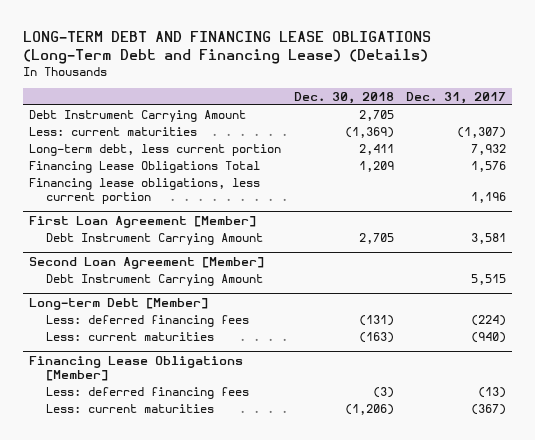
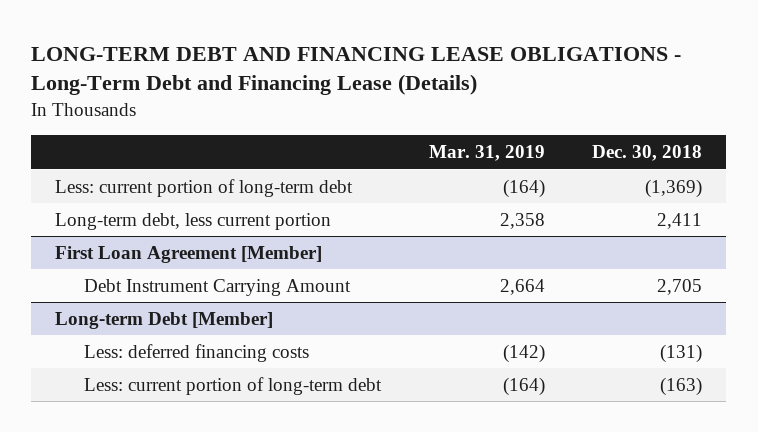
- LONG-TERM DEBT AND FINANCING LEASE OBLIGATIONS (Long-Term Debt and Financing Lease) (Details)
+ LONG-TERM DEBT AND FINANCING LEASE OBLIGATIONS - Long-Term Debt and Financing Lease (Details)
- | Dec. 30, 2018 | Dec. 31, 2017
+ | Mar. 31, 2019 | Dec. 30, 2018
- Debt Instrument Carrying Amount | 2,705 |
- Less: current maturities | (1,369) | (1,307)
+ Less: current portion of long-term debt | (164) | (1,369)
- Financing Lease Obligations Total | 1,209 | 1,576
- Financing lease obligations, less current portion | | 1,196
- Second Loan Agreement [Member]
- Debt Instrument Carrying Amount | | 5,515
@ Long-term Debt [Member]
- Less: deferred financing fees | (131) | (224)
- Less: current maturities | (163) | (940)
- Financing Lease Obligations [Member]
- Less: deferred financing fees | (3) | (13)
- Less: current maturities | (1,206) | (367)
@ Long-term Debt [Member]
+ Less: deferred financing costs | (142) | (131)
+ Less: current portion of long-term debt | (164) | (163)

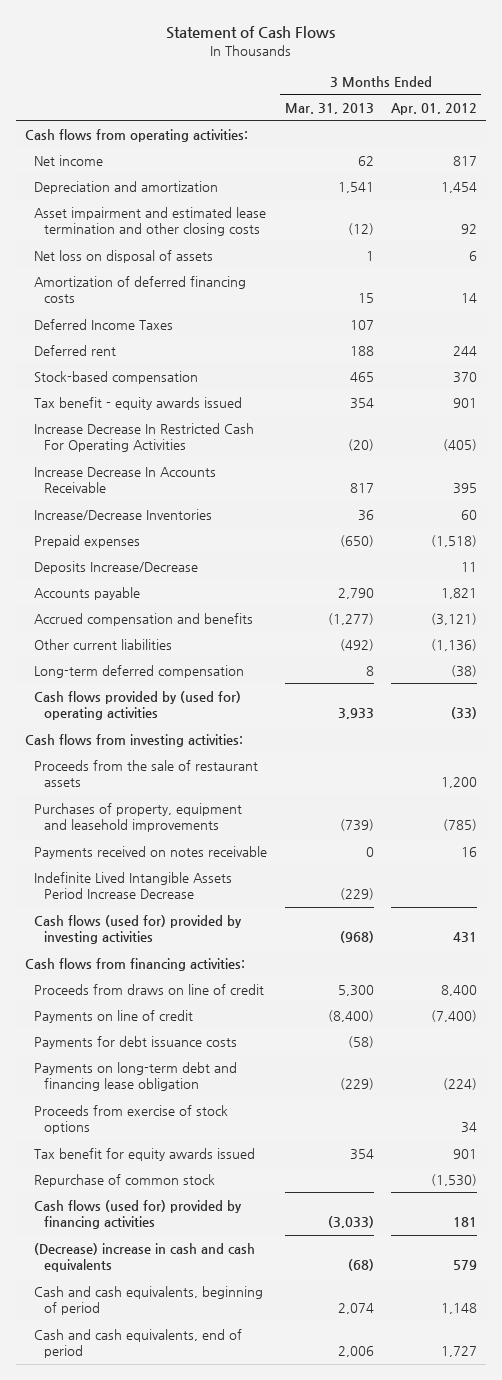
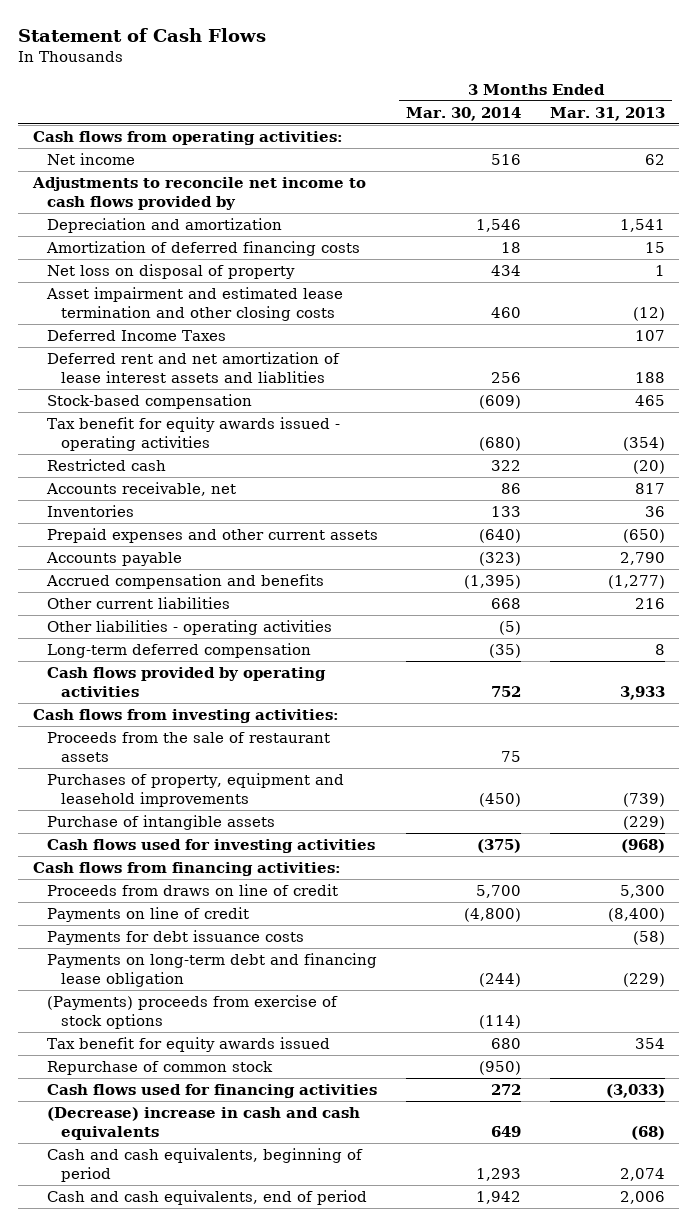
- | 3 Months Ended Mar. 31, 2013 | 3 Months Ended Apr. 01, 2012
+ | 3 Months Ended Mar. 30, 2014 | 3 Months Ended Mar. 31, 2013
+ Adjustments to reconcile net income to cash flows provided by
- Net loss on disposal of assets | 1 | 6
+ Net loss on disposal of property | 434 | 1
moved down: Asset impairment and estimated lease termination and other closing costs | 460 | (12)
- Deferred rent | 188 | 244
+ Deferred rent and net amortization of lease interest assets and liablities | 256 | 188
- Tax benefit - equity awards issued | 354 | 901
- Increase Decrease In Restricted Cash For Operating Activities | (20) | (405)
- Increase Decrease In Accounts Receivable | 817 | 395
- Increase/Decrease Inventories | 36 | 60
- Prepaid expenses | (650) | (1,518)
- Deposits Increase/Decrease | | 11
+ Tax benefit for equity awards issued - operating activities | (680) | (354)
+ Restricted cash | 322 | (20)
+ Accounts receivable, net | 86 | 817
+ Inventories | 133 | 36
+ Prepaid expenses and other current assets | (640) | (650)
- Other current liabilities | (492) | (1,136)
+ Other current liabilities | 668 | 216
+ Other liabilities - operating activities | (5) |
- Cash flows provided by (used for) operating activities | 3,933 | (33)
+ Cash flows provided by operating activities | 752 | 3,933
- Payments received on notes receivable | 0 | 16
- Indefinite Lived Intangible Assets Period Increase Decrease | (229) |
- Cash flows (used for) provided by investing activities | (968) | 431
+ Purchase of intangible assets | | (229)
+ Cash flows used for investing activities | (375) | (968)
- Proceeds from exercise of stock options | | 34
+ (Payments) proceeds from exercise of stock options | (114) |
- Cash flows (used for) provided by financing activities | (3,033) | 181
+ Cash flows used for financing activities | 272 | (3,033)

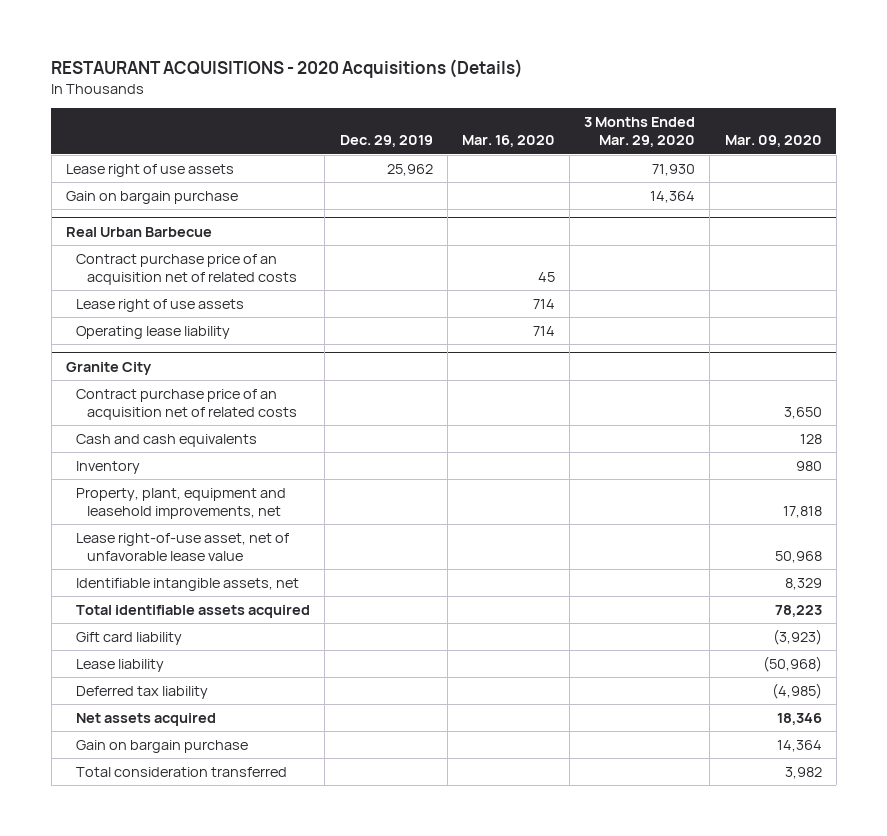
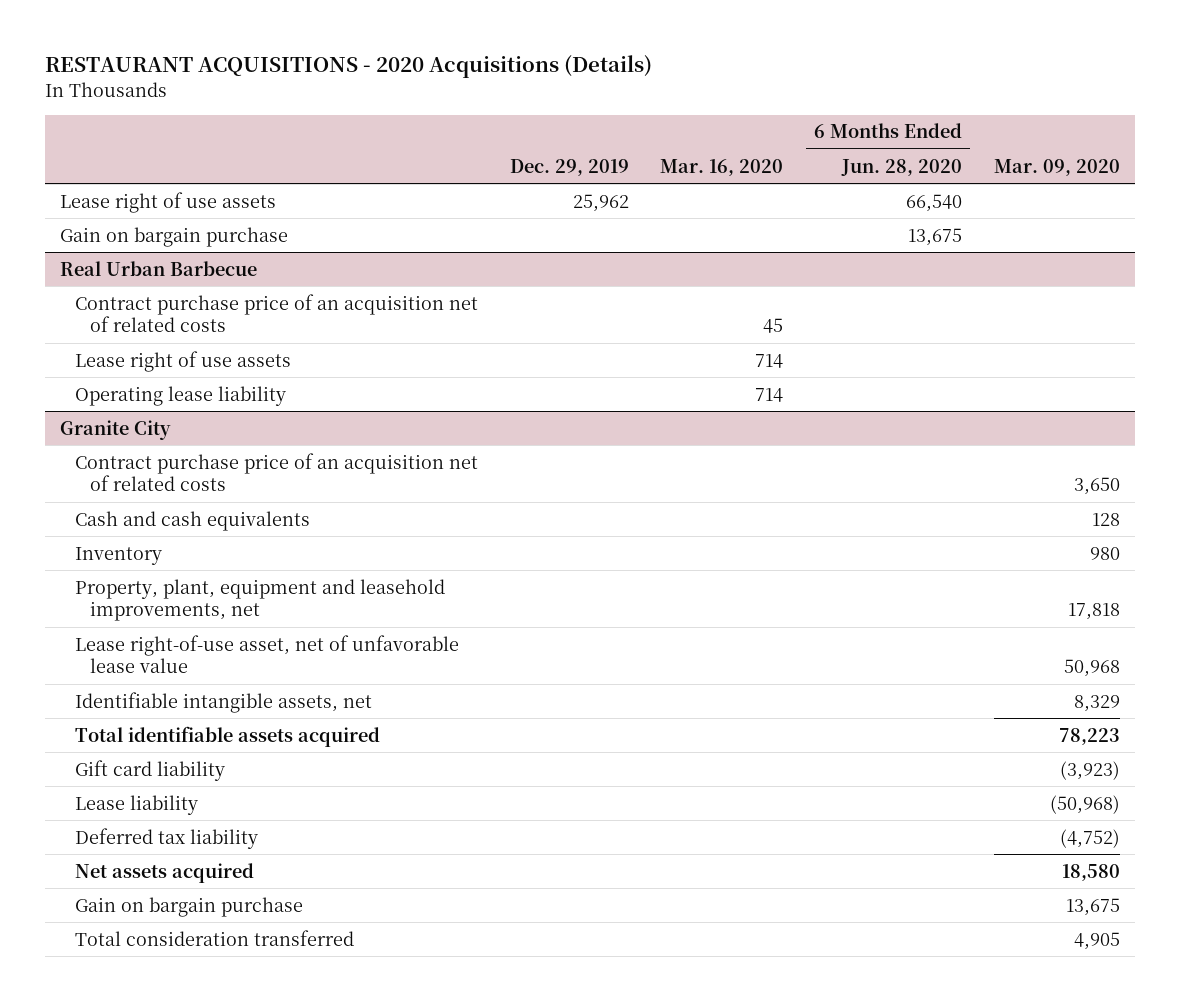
- | Dec. 29, 2019 | Mar. 16, 2020 | 3 Months Ended Mar. 29, 2020 | Mar. 09, 2020
+ | Dec. 29, 2019 | Mar. 16, 2020 | 6 Months Ended Jun. 28, 2020 | Mar. 09, 2020
@ Granite City
- Deferred tax liability | | | | (4,985)
- Net assets acquired | | | | 18,346
- Gain on bargain purchase | | | | 14,364
- Total consideration transferred | | | | 3,982
+ Deferred tax liability | | | | (4,752)
+ Net assets acquired | | | | 18,580
+ Gain on bargain purchase | | | | 13,675
+ Total consideration transferred | | | | 4,905

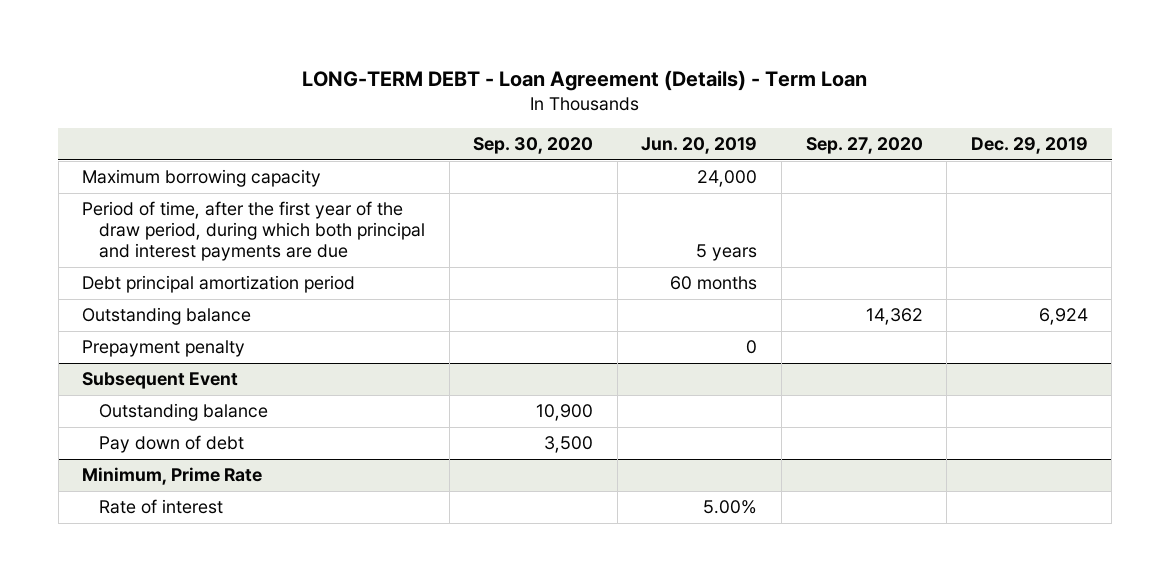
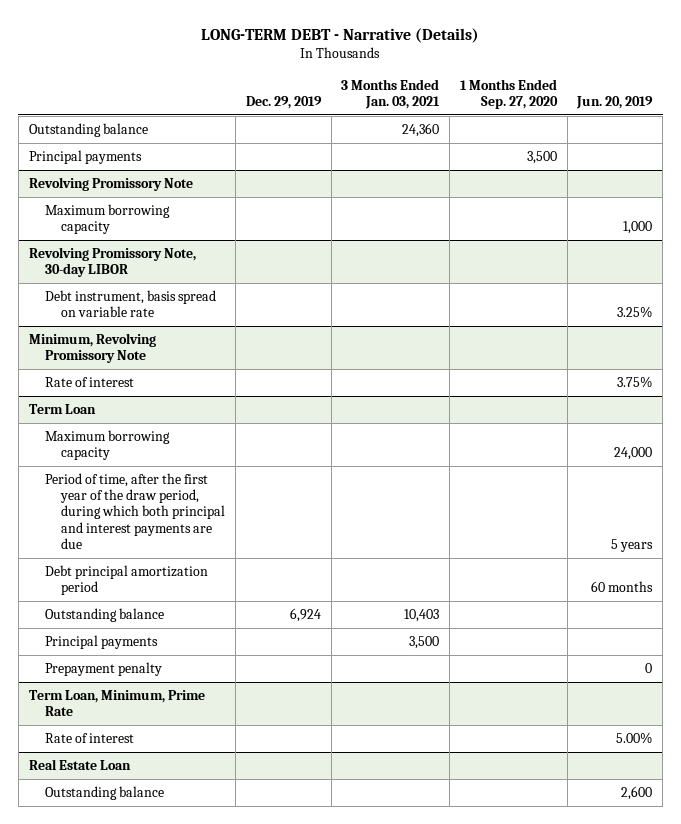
- LONG-TERM DEBT - Loan Agreement (Details) - Term Loan
+ LONG-TERM DEBT - Narrative (Details)
- | Sep. 30, 2020 | Jun. 20, 2019 | Sep. 27, 2020 | Dec. 29, 2019
+ | Dec. 29, 2019 | 3 Months Ended Jan. 03, 2021 | 1 Months Ended Sep. 27, 2020 | Jun. 20, 2019
+ Outstanding balance | | 24,360 | |
+ Principal payments | | | 3,500 |
+ Revolving Promissory Note
+ Maximum borrowing capacity | | | | 1,000
+ Revolving Promissory Note, 30-day LIBOR
+ Debt instrument, basis spread on variable rate | | | | 3.25%
+ Minimum, Revolving Promissory Note
+ Rate of interest | | | | 3.75%
+ Term Loan
+ Principal payments | | 3,500 | |
- Subsequent Event
- Outstanding balance | 10,900 | | |
- Pay down of debt | 3,500 | | |
- Minimum, Prime Rate
+ Term Loan, Minimum, Prime Rate
+ Real Estate Loan
+ Outstanding balance | | | | 2,600

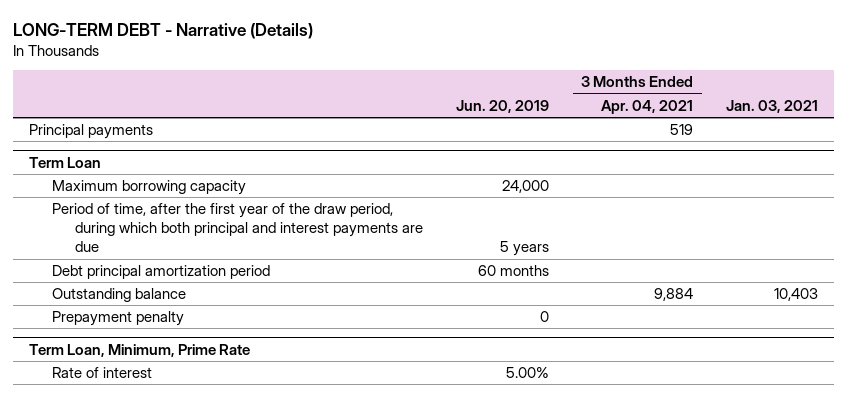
- | Dec. 29, 2019 | 3 Months Ended Jan. 03, 2021 | 1 Months Ended Sep. 27, 2020 | Jun. 20, 2019
+ | Jun. 20, 2019 | 3 Months Ended Apr. 04, 2021 | Jan. 03, 2021
- Outstanding balance | | 24,360 | |
- Revolving Promissory Note
- Maximum borrowing capacity | | | | 1,000
- Revolving Promissory Note, 30-day LIBOR
- Debt instrument, basis spread on variable rate | | | | 3.25%
- Minimum, Revolving Promissory Note
- Rate of interest | | | | 3.75%
@ Term Loan
- Principal payments | | 3,500 | |
- Real Estate Loan
- Outstanding balance | | | | 2,600

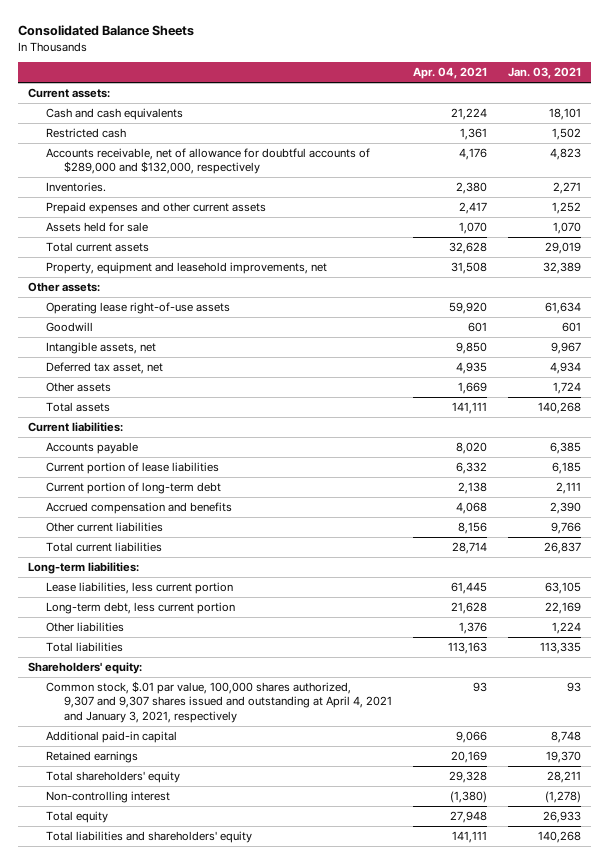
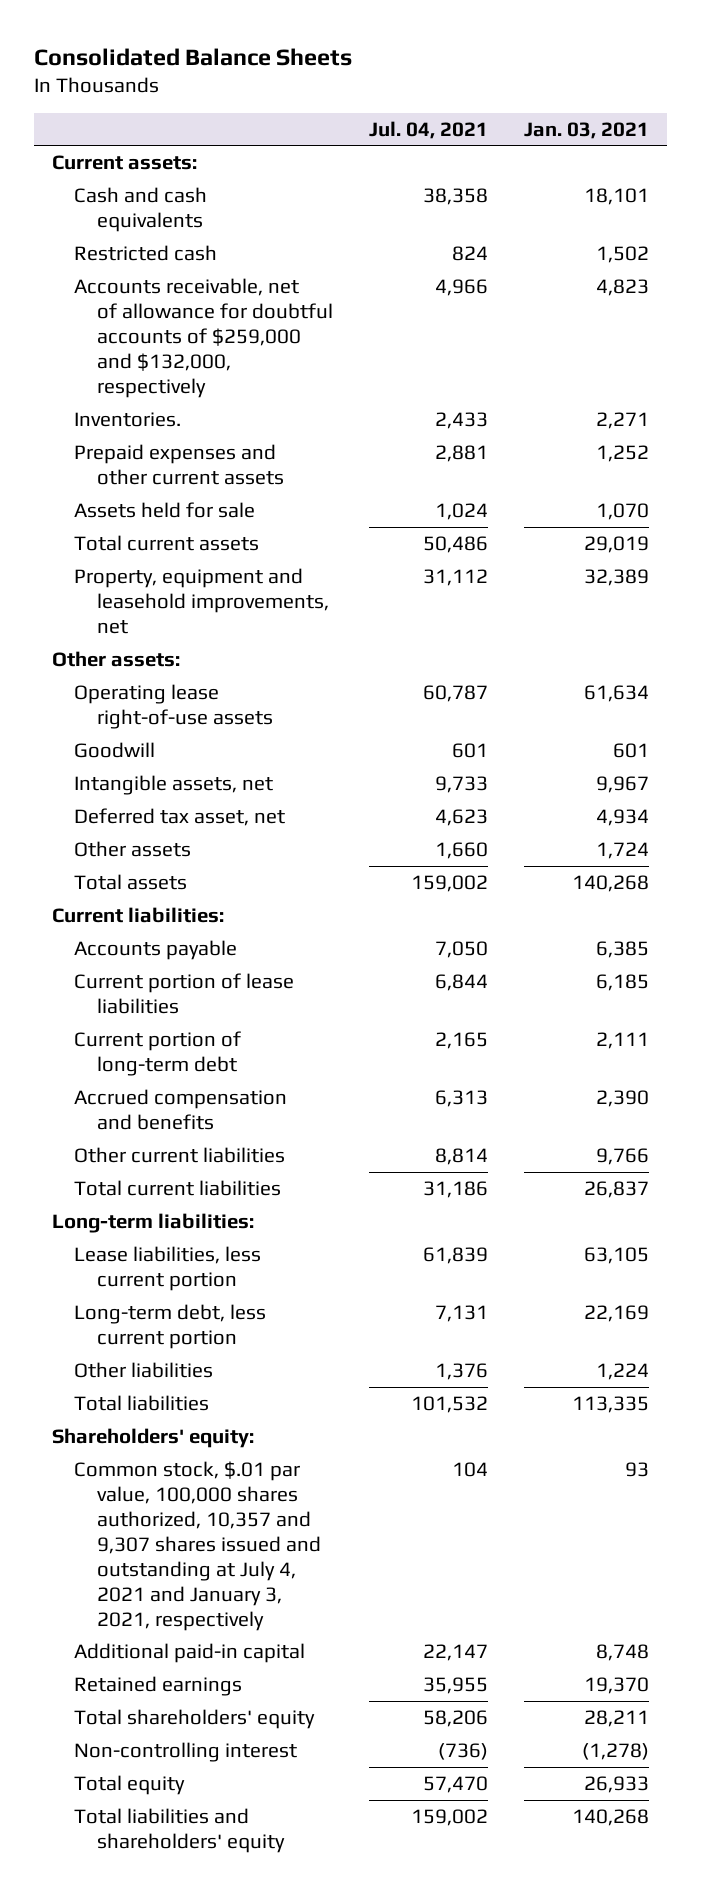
- | Apr. 04, 2021 | Jan. 03, 2021
+ | Jul. 04, 2021 | Jan. 03, 2021
- Accounts receivable, net of allowance for doubtful accounts of $289,000 and $132,000, respectively | 4,176 | 4,823
+ Accounts receivable, net of allowance for doubtful accounts of $259,000 and $132,000, respectively | 4,966 | 4,823
- Common stock, $.01 par value, 100,000 shares authorized, 9,307 and 9,307 shares issued and outstanding at April 4, 2021 and January 3, 2021, respectively | 93 | 93
+ Common stock, $.01 par value, 100,000 shares authorized, 10,357 and 9,307 shares issued and outstanding at July 4, 2021 and January 3, 2021, respectively | 104 | 93

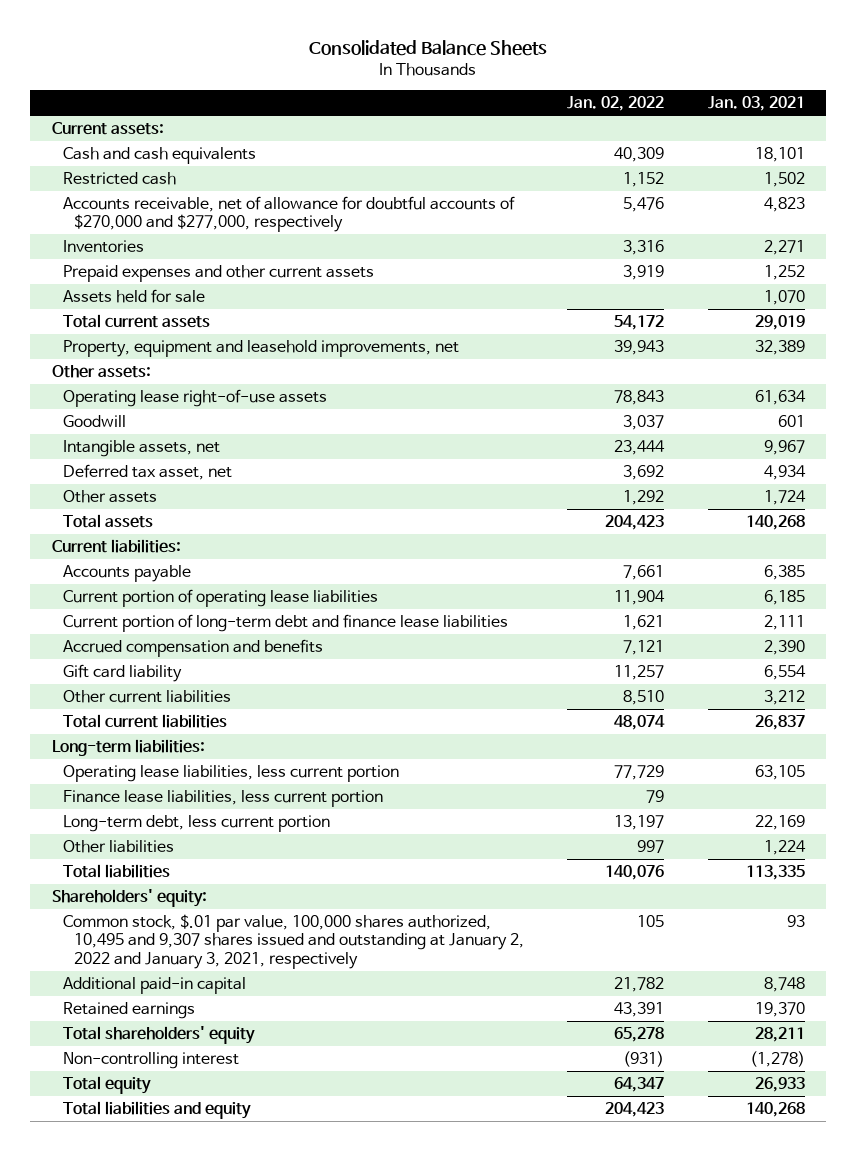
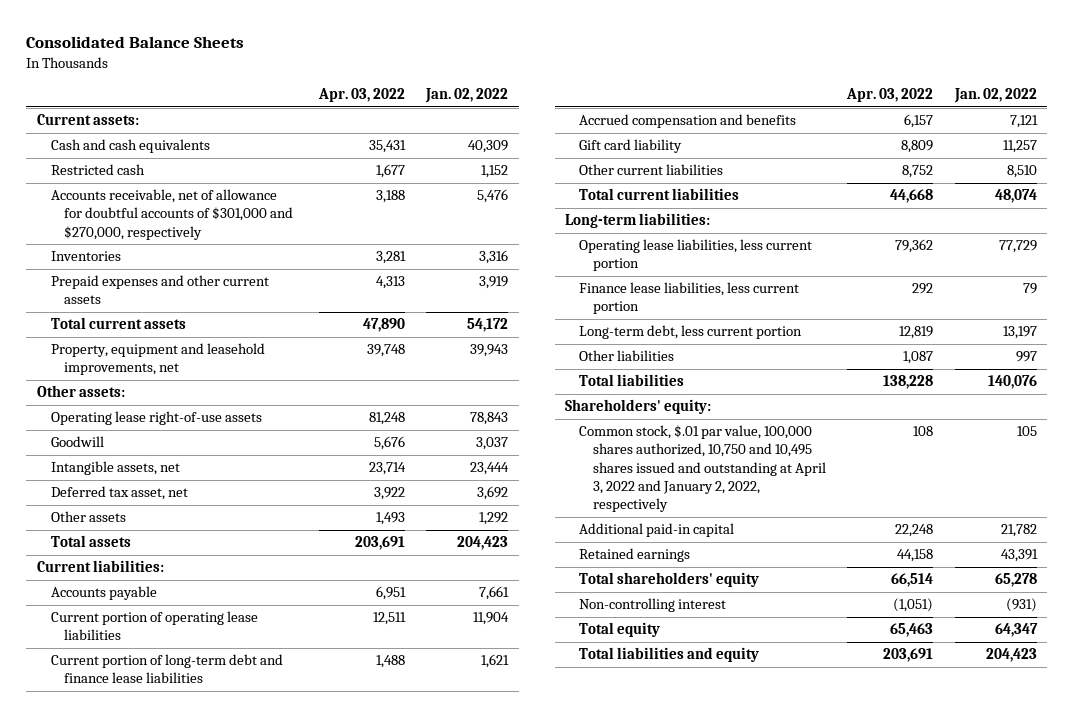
- | Jan. 02, 2022 | Jan. 03, 2021
+ | Apr. 03, 2022 | Jan. 02, 2022
- Accounts receivable, net of allowance for doubtful accounts of $270,000 and $277,000, respectively | 5,476 | 4,823
+ Accounts receivable, net of allowance for doubtful accounts of $301,000 and $270,000, respectively | 3,188 | 5,476
- Assets held for sale | | 1,070
- Common stock, $.01 par value, 100,000 shares authorized, 10,495 and 9,307 shares issued and outstanding at January 2, 2022 and January 3, 2021, respectively | 105 | 93
+ Common stock, $.01 par value, 100,000 shares authorized, 10,750 and 10,495 shares issued and outstanding at April 3, 2022 and January 2, 2022, respectively | 108 | 105

